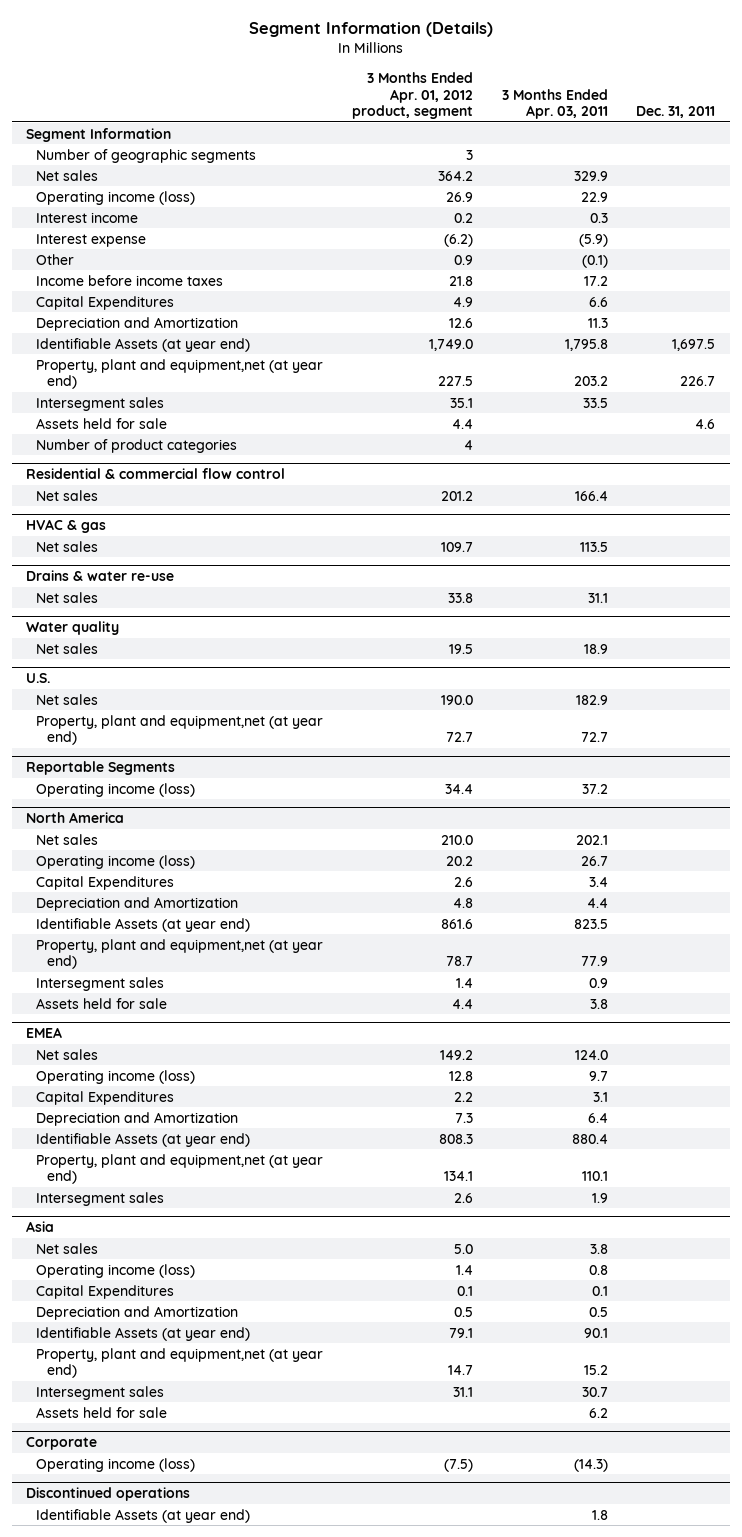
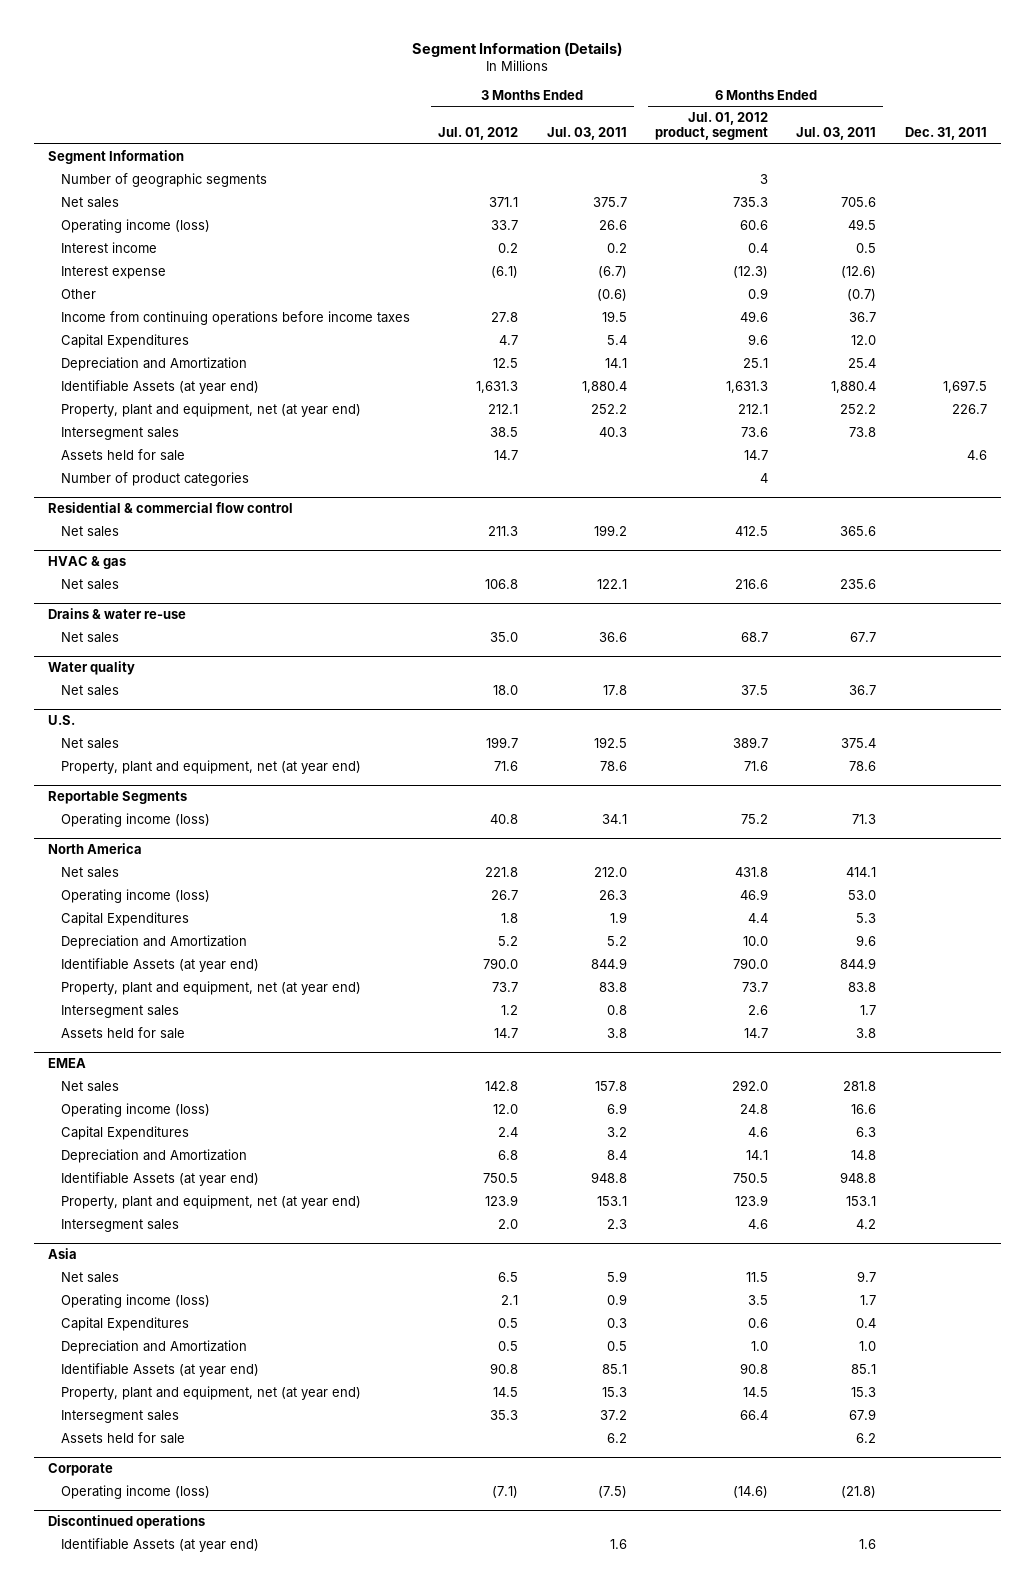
- | 3 Months Ended Apr. 01, 2012 product, segment | 3 Months Ended Apr. 03, 2011 | Dec. 31, 2011
+ | 3 Months Ended Jul. 01, 2012 | 3 Months Ended Jul. 03, 2011 | 6 Months Ended Jul. 01, 2012 product, segment | 6 Months Ended Jul. 03, 2011 | Dec. 31, 2011
- Income before income taxes | 21.8 | 17.2 |
+ Income from continuing operations before income taxes | 27.8 | 19.5 | 49.6 | 36.7 |
- Property, plant and equipment,net (at year end) | 227.5 | 203.2 | 226.7
+ Property, plant and equipment, net (at year end) | 212.1 | 252.2 | 212.1 | 252.2 | 226.7
@ U.S.
- Property, plant and equipment,net (at year end) | 72.7 | 72.7 |
+ Property, plant and equipment, net (at year end) | 71.6 | 78.6 | 71.6 | 78.6 |
@ North America
- Property, plant and equipment,net (at year end) | 78.7 | 77.9 |
+ Property, plant and equipment, net (at year end) | 73.7 | 83.8 | 73.7 | 83.8 |
@ EMEA
- Property, plant and equipment,net (at year end) | 134.1 | 110.1 |
+ Property, plant and equipment, net (at year end) | 123.9 | 153.1 | 123.9 | 153.1 |
@ Asia
- Property, plant and equipment,net (at year end) | 14.7 | 15.2 |
+ Property, plant and equipment, net (at year end) | 14.5 | 15.3 | 14.5 | 15.3 |

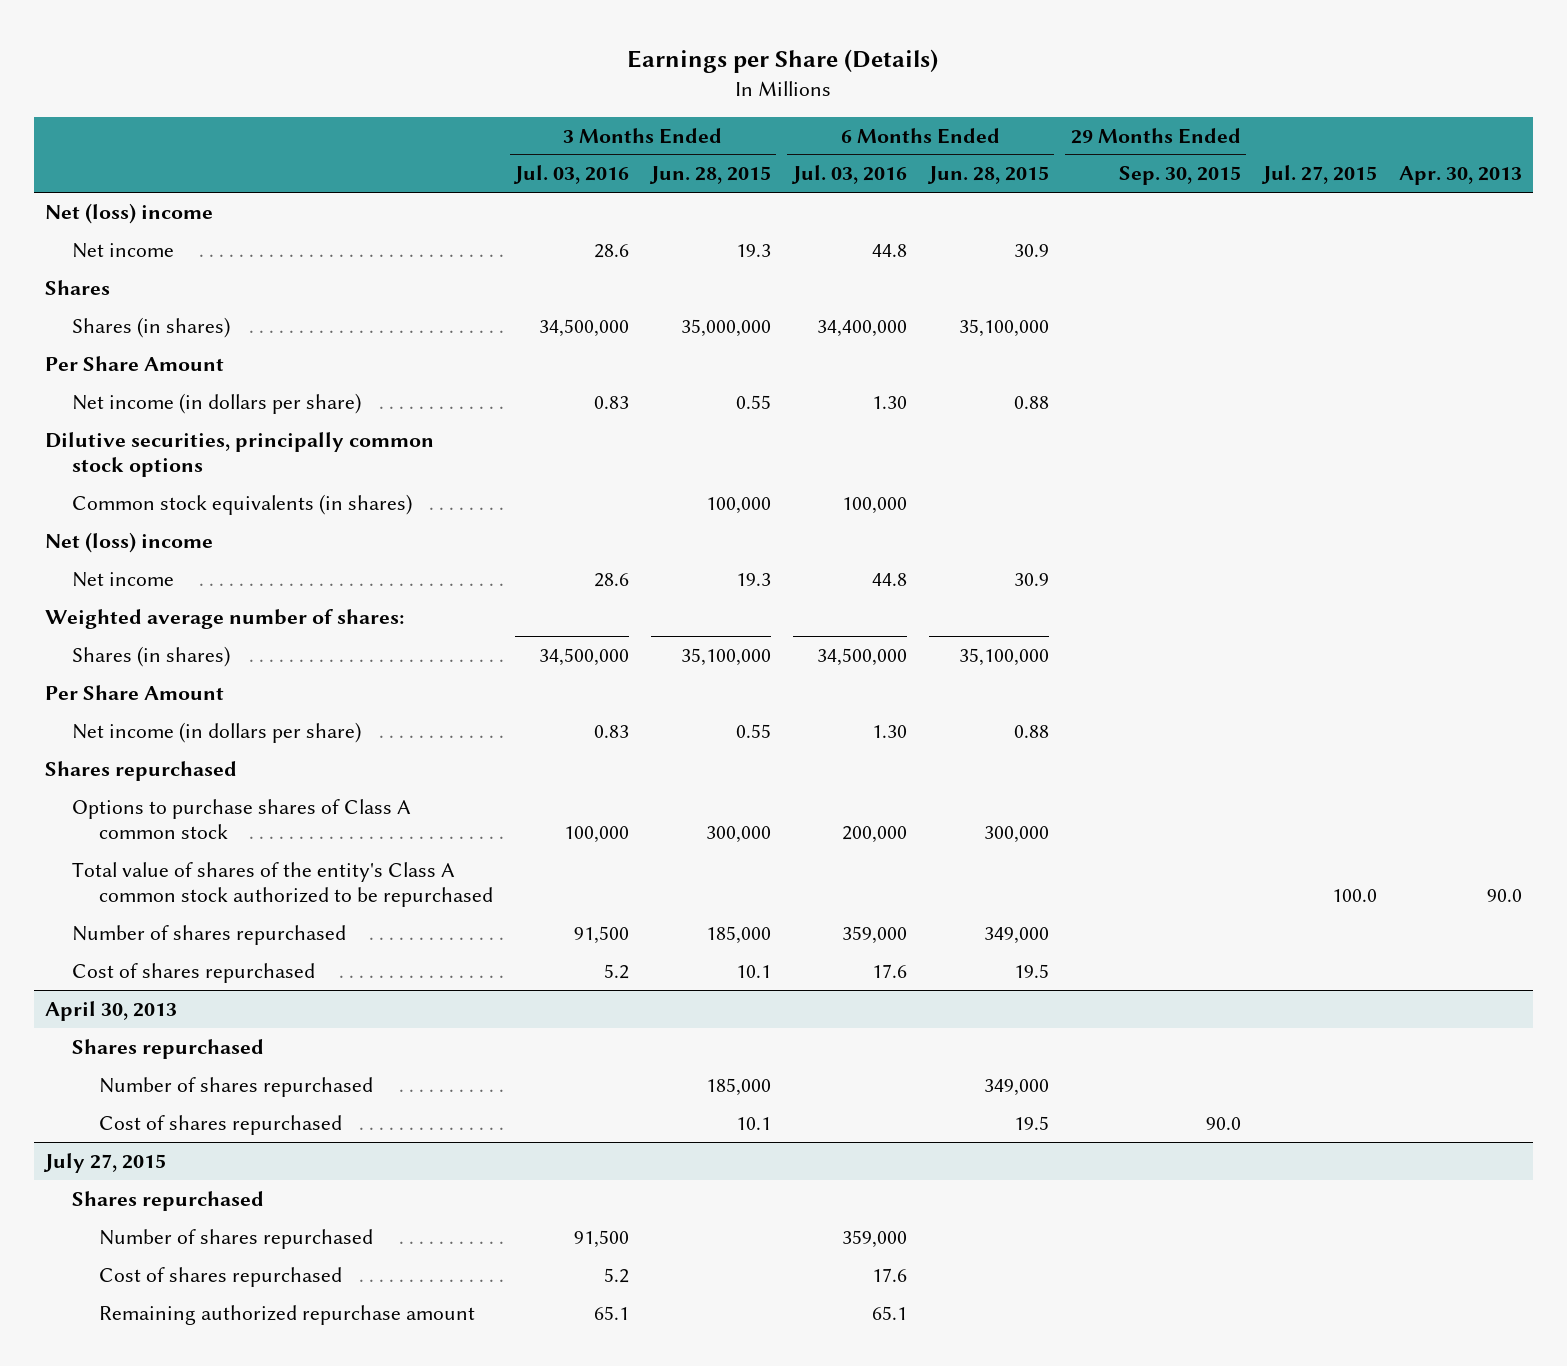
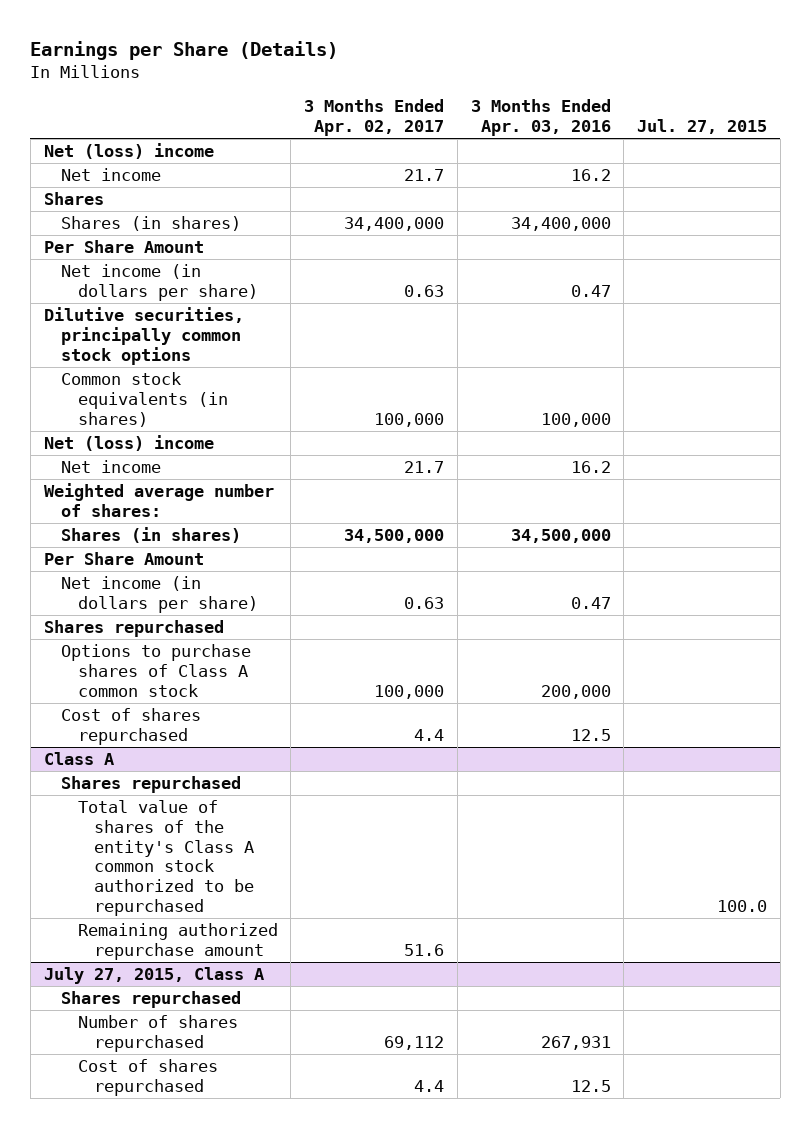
- | 3 Months Ended Jul. 03, 2016 | 3 Months Ended Jun. 28, 2015 | 6 Months Ended Jul. 03, 2016 | 6 Months Ended Jun. 28, 2015 | 29 Months Ended Sep. 30, 2015 | Jul. 27, 2015 | Apr. 30, 2013
+ | 3 Months Ended Apr. 02, 2017 | 3 Months Ended Apr. 03, 2016 | Jul. 27, 2015
- Total value of shares of the entity's Class A common stock authorized to be repurchased | | | | | | 100.0 | 90.0
- Number of shares repurchased | 91,500 | 185,000 | 359,000 | 349,000 | | |
- April 30, 2013
- Shares repurchased
- Number of shares repurchased | | 185,000 | | 349,000 | | |
- Cost of shares repurchased | | 10.1 | | 19.5 | 90.0 | |
- July 27, 2015
+ Class A
+ Shares repurchased
+ Total value of shares of the entity's Class A common stock authorized to be repurchased | | | 100.0
+ Remaining authorized repurchase amount | 51.6 | |
+ July 27, 2015, Class A
- Remaining authorized repurchase amount | 65.1 | | 65.1 | | | |

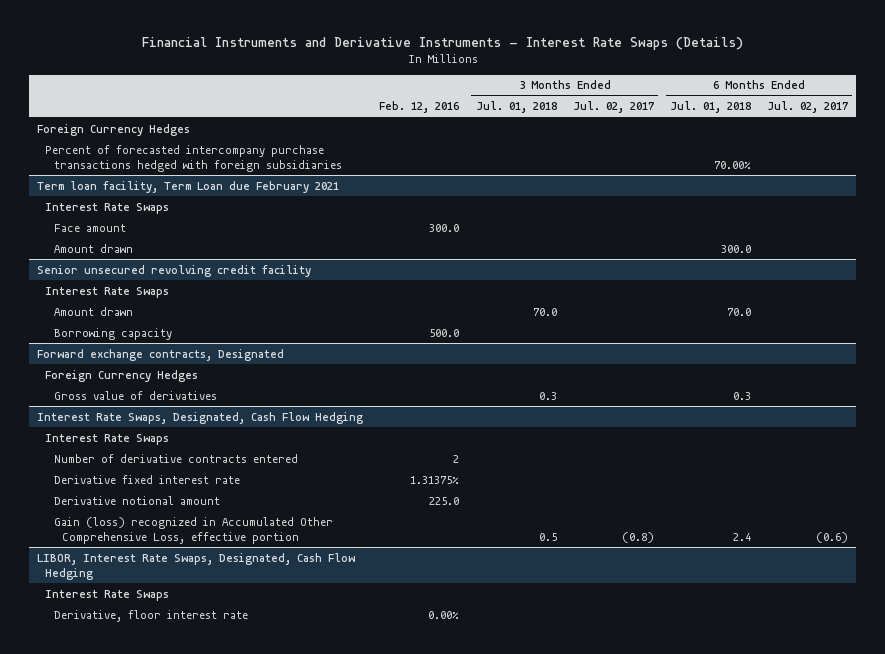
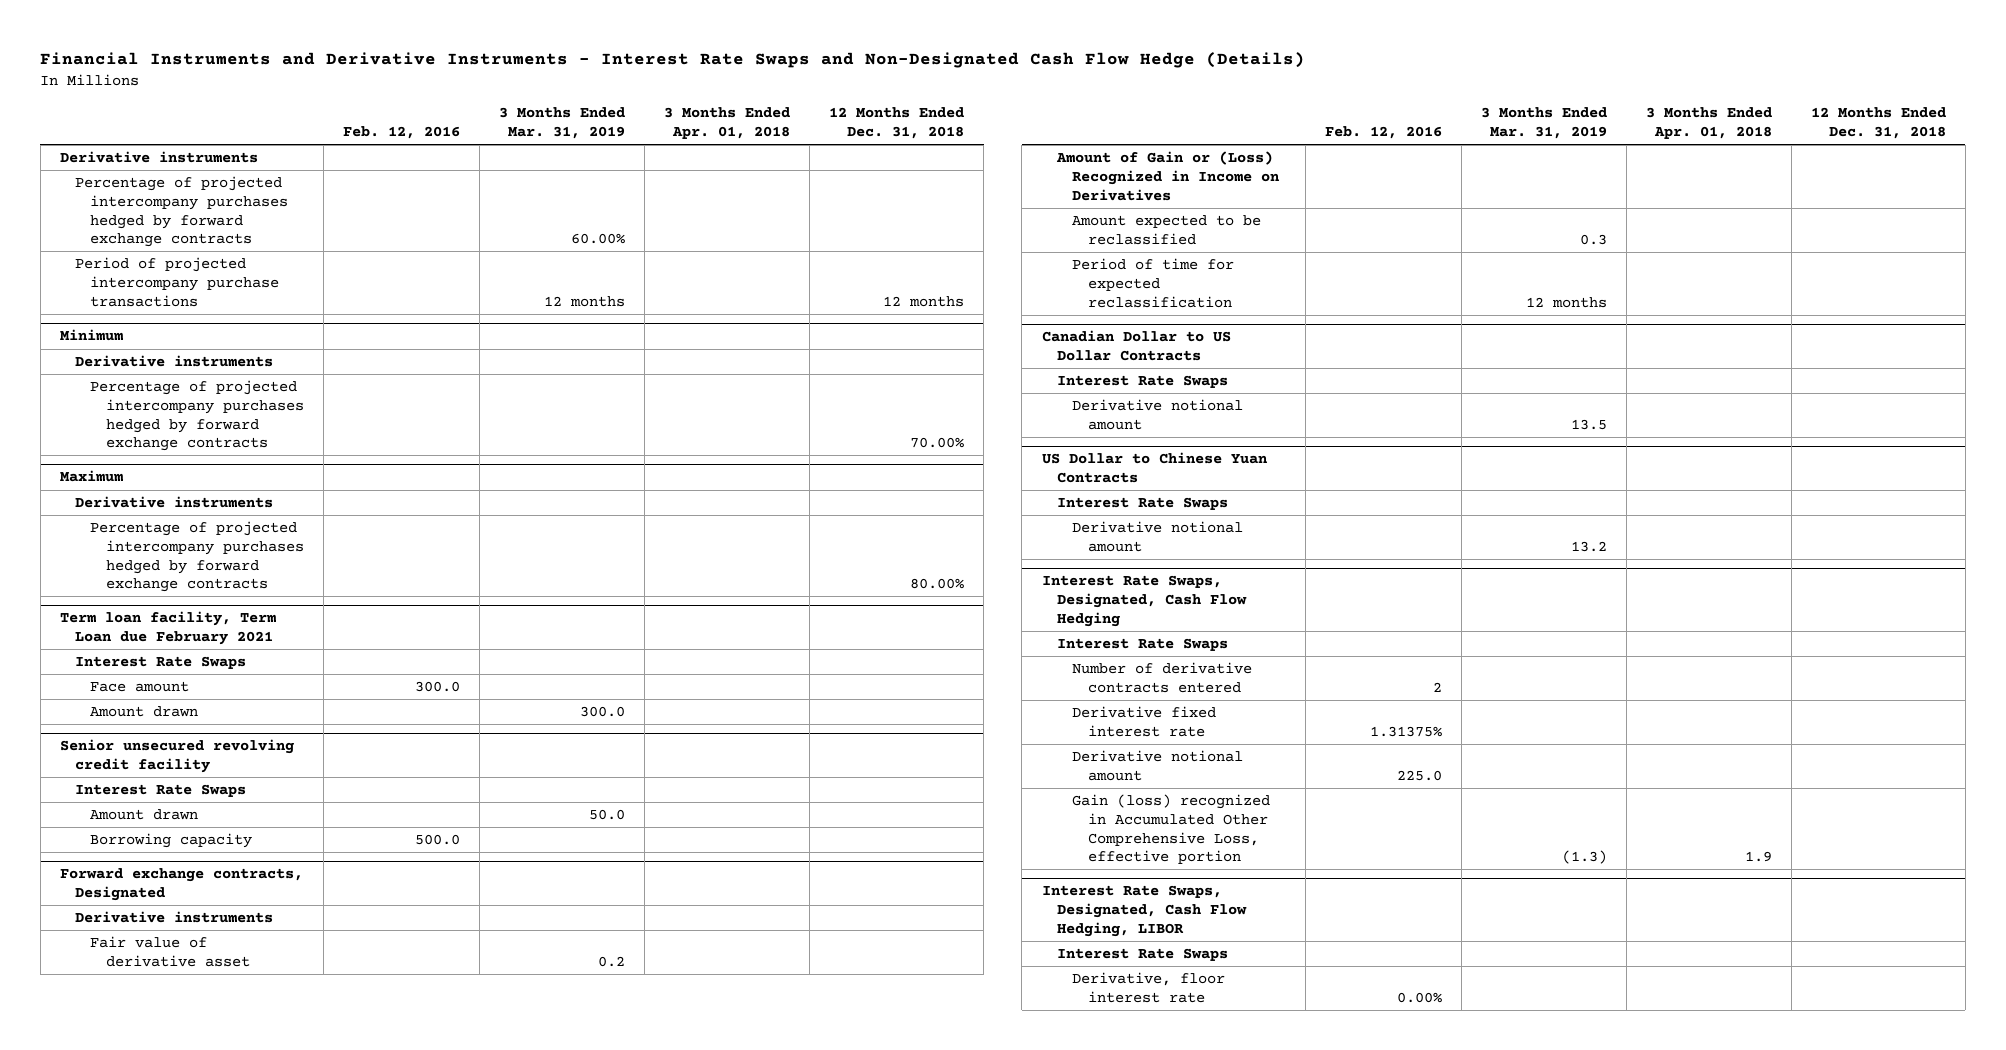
- Financial Instruments and Derivative Instruments - Interest Rate Swaps (Details)
+ Financial Instruments and Derivative Instruments - Interest Rate Swaps and Non-Designated Cash Flow Hedge (Details)
- | Feb. 12, 2016 | 3 Months Ended Jul. 01, 2018 | 3 Months Ended Jul. 02, 2017 | 6 Months Ended Jul. 01, 2018 | 6 Months Ended Jul. 02, 2017
+ | Feb. 12, 2016 | 3 Months Ended Mar. 31, 2019 | 3 Months Ended Apr. 01, 2018 | 12 Months Ended Dec. 31, 2018
- Foreign Currency Hedges
- Percent of forecasted intercompany purchase transactions hedged with foreign subsidiaries | | | | 70.00% |
+ Derivative instruments
+ Percentage of projected intercompany purchases hedged by forward exchange contracts | | 60.00% | |
+ Period of projected intercompany purchase transactions | | 12 months | | 12 months
+ Minimum
+ Derivative instruments
+ Percentage of projected intercompany purchases hedged by forward exchange contracts | | | | 70.00%
+ Maximum
+ Derivative instruments
+ Percentage of projected intercompany purchases hedged by forward exchange contracts | | | | 80.00%
@ Forward exchange contracts, Designated
- Foreign Currency Hedges
- Gross value of derivatives | | 0.3 | | 0.3 |
+ Derivative instruments
+ Fair value of derivative asset | | 0.2 | |
+ Amount of Gain or (Loss) Recognized in Income on Derivatives
+ Amount expected to be reclassified | | 0.3 | |
+ Period of time for expected reclassification | | 12 months | |
+ Canadian Dollar to US Dollar Contracts
+ Interest Rate Swaps
+ Derivative notional amount | | 13.5 | |
+ US Dollar to Chinese Yuan Contracts
+ Interest Rate Swaps
+ Derivative notional amount | | 13.2 | |
- LIBOR, Interest Rate Swaps, Designated, Cash Flow Hedging
+ Interest Rate Swaps, Designated, Cash Flow Hedging, LIBOR

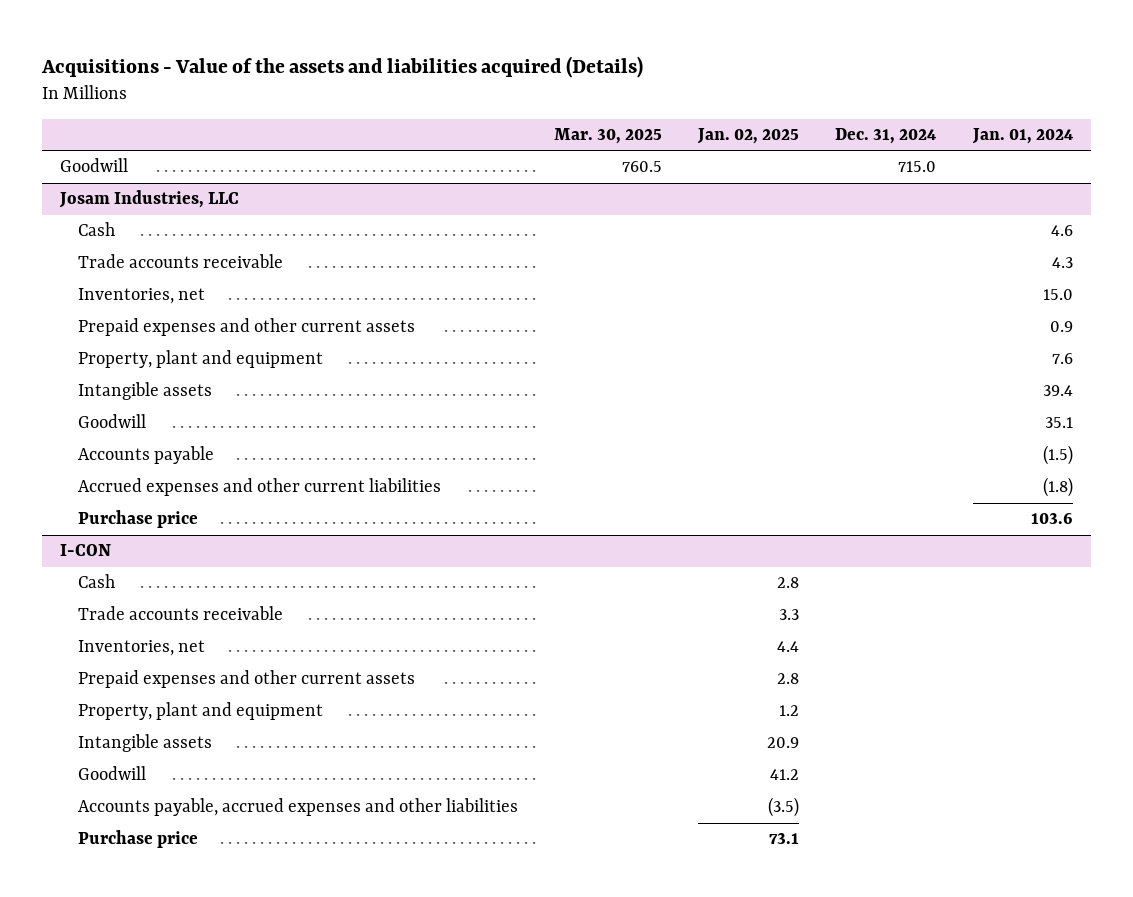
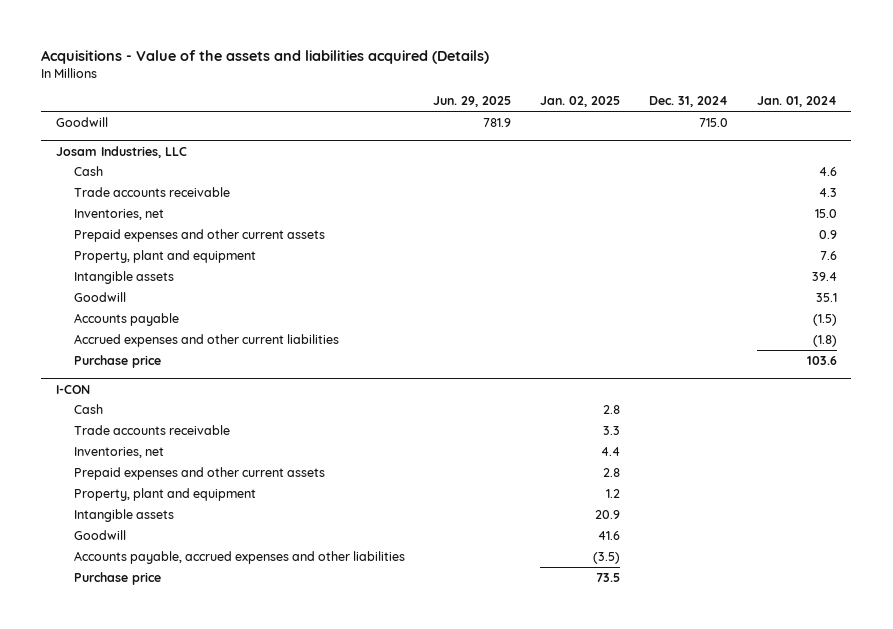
- | Mar. 30, 2025 | Jan. 02, 2025 | Dec. 31, 2024 | Jan. 01, 2024
+ | Jun. 29, 2025 | Jan. 02, 2025 | Dec. 31, 2024 | Jan. 01, 2024
@ I-CON
- Goodwill | | 41.2 | |
+ Goodwill | | 41.6 | |
- Purchase price | | 73.1 | |
+ Purchase price | | 73.5 | |

